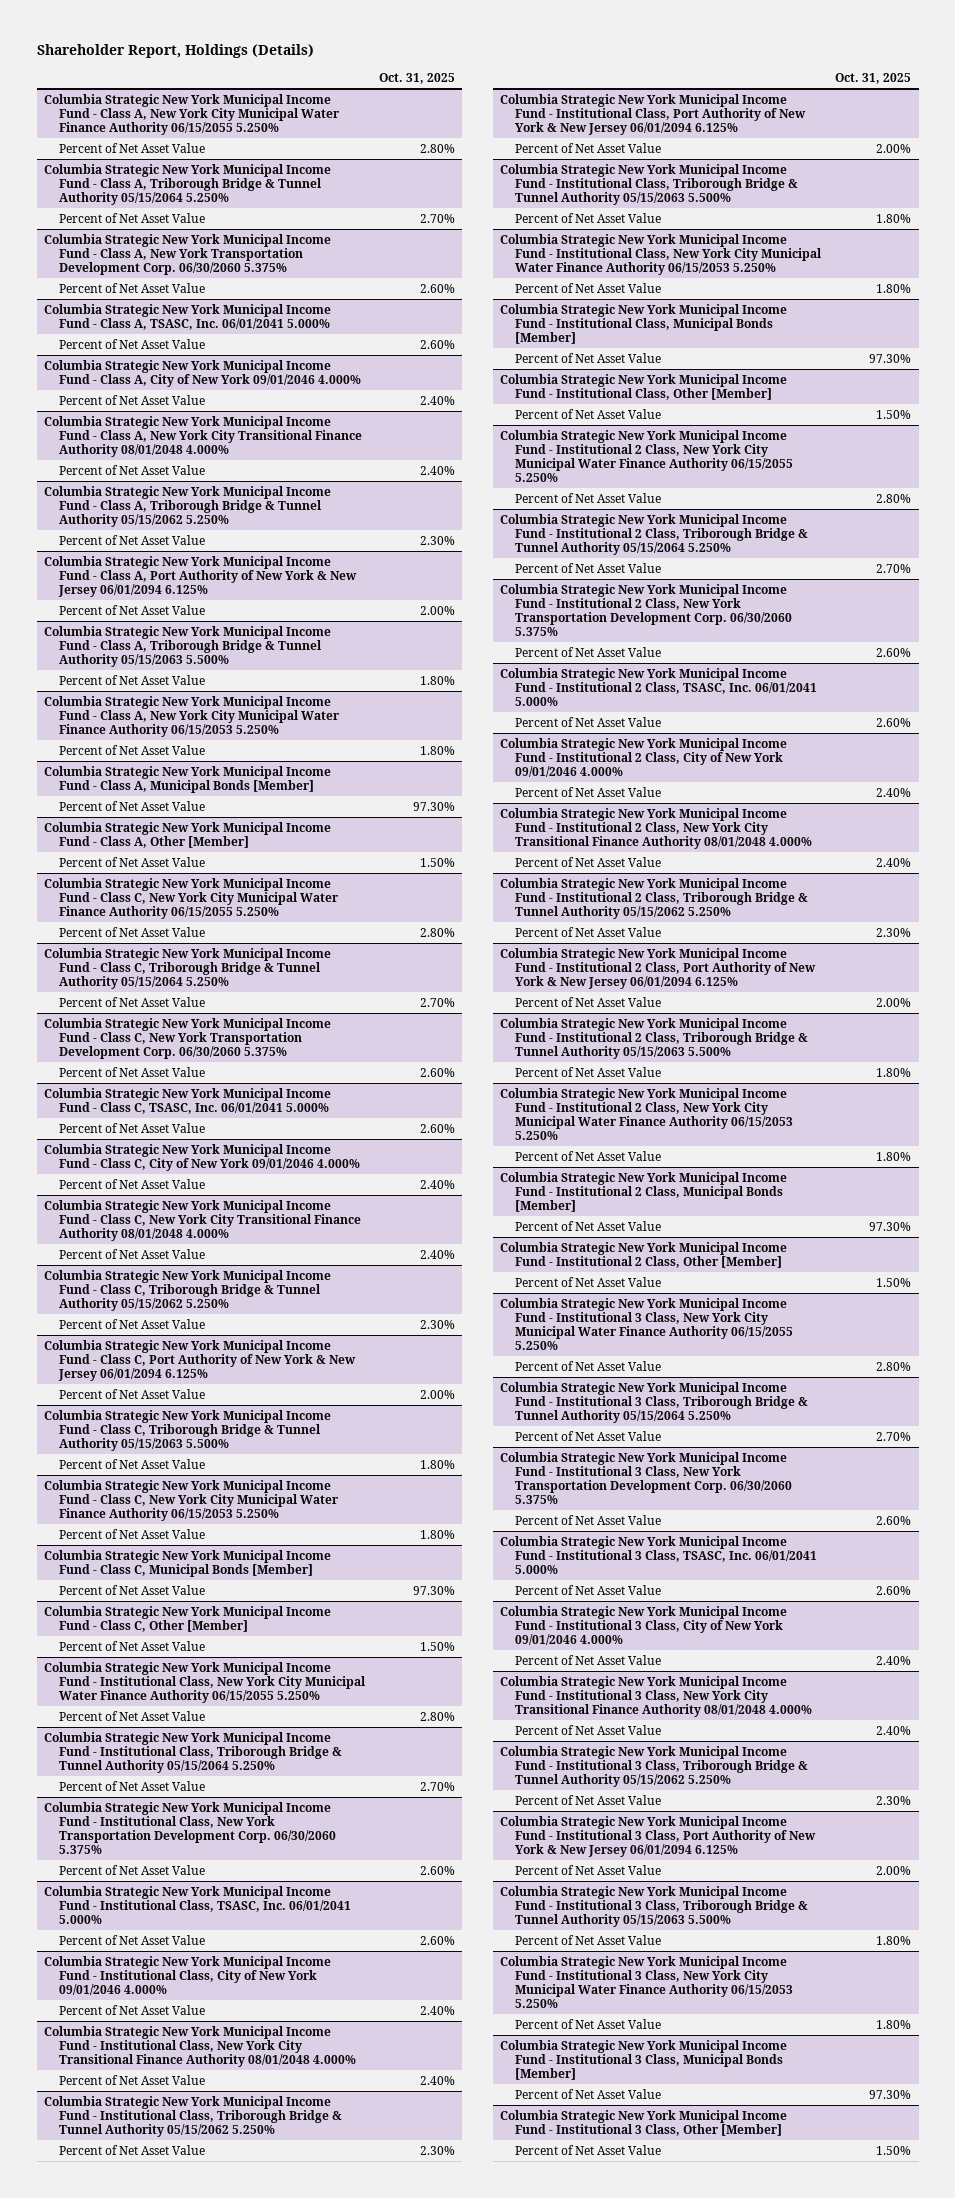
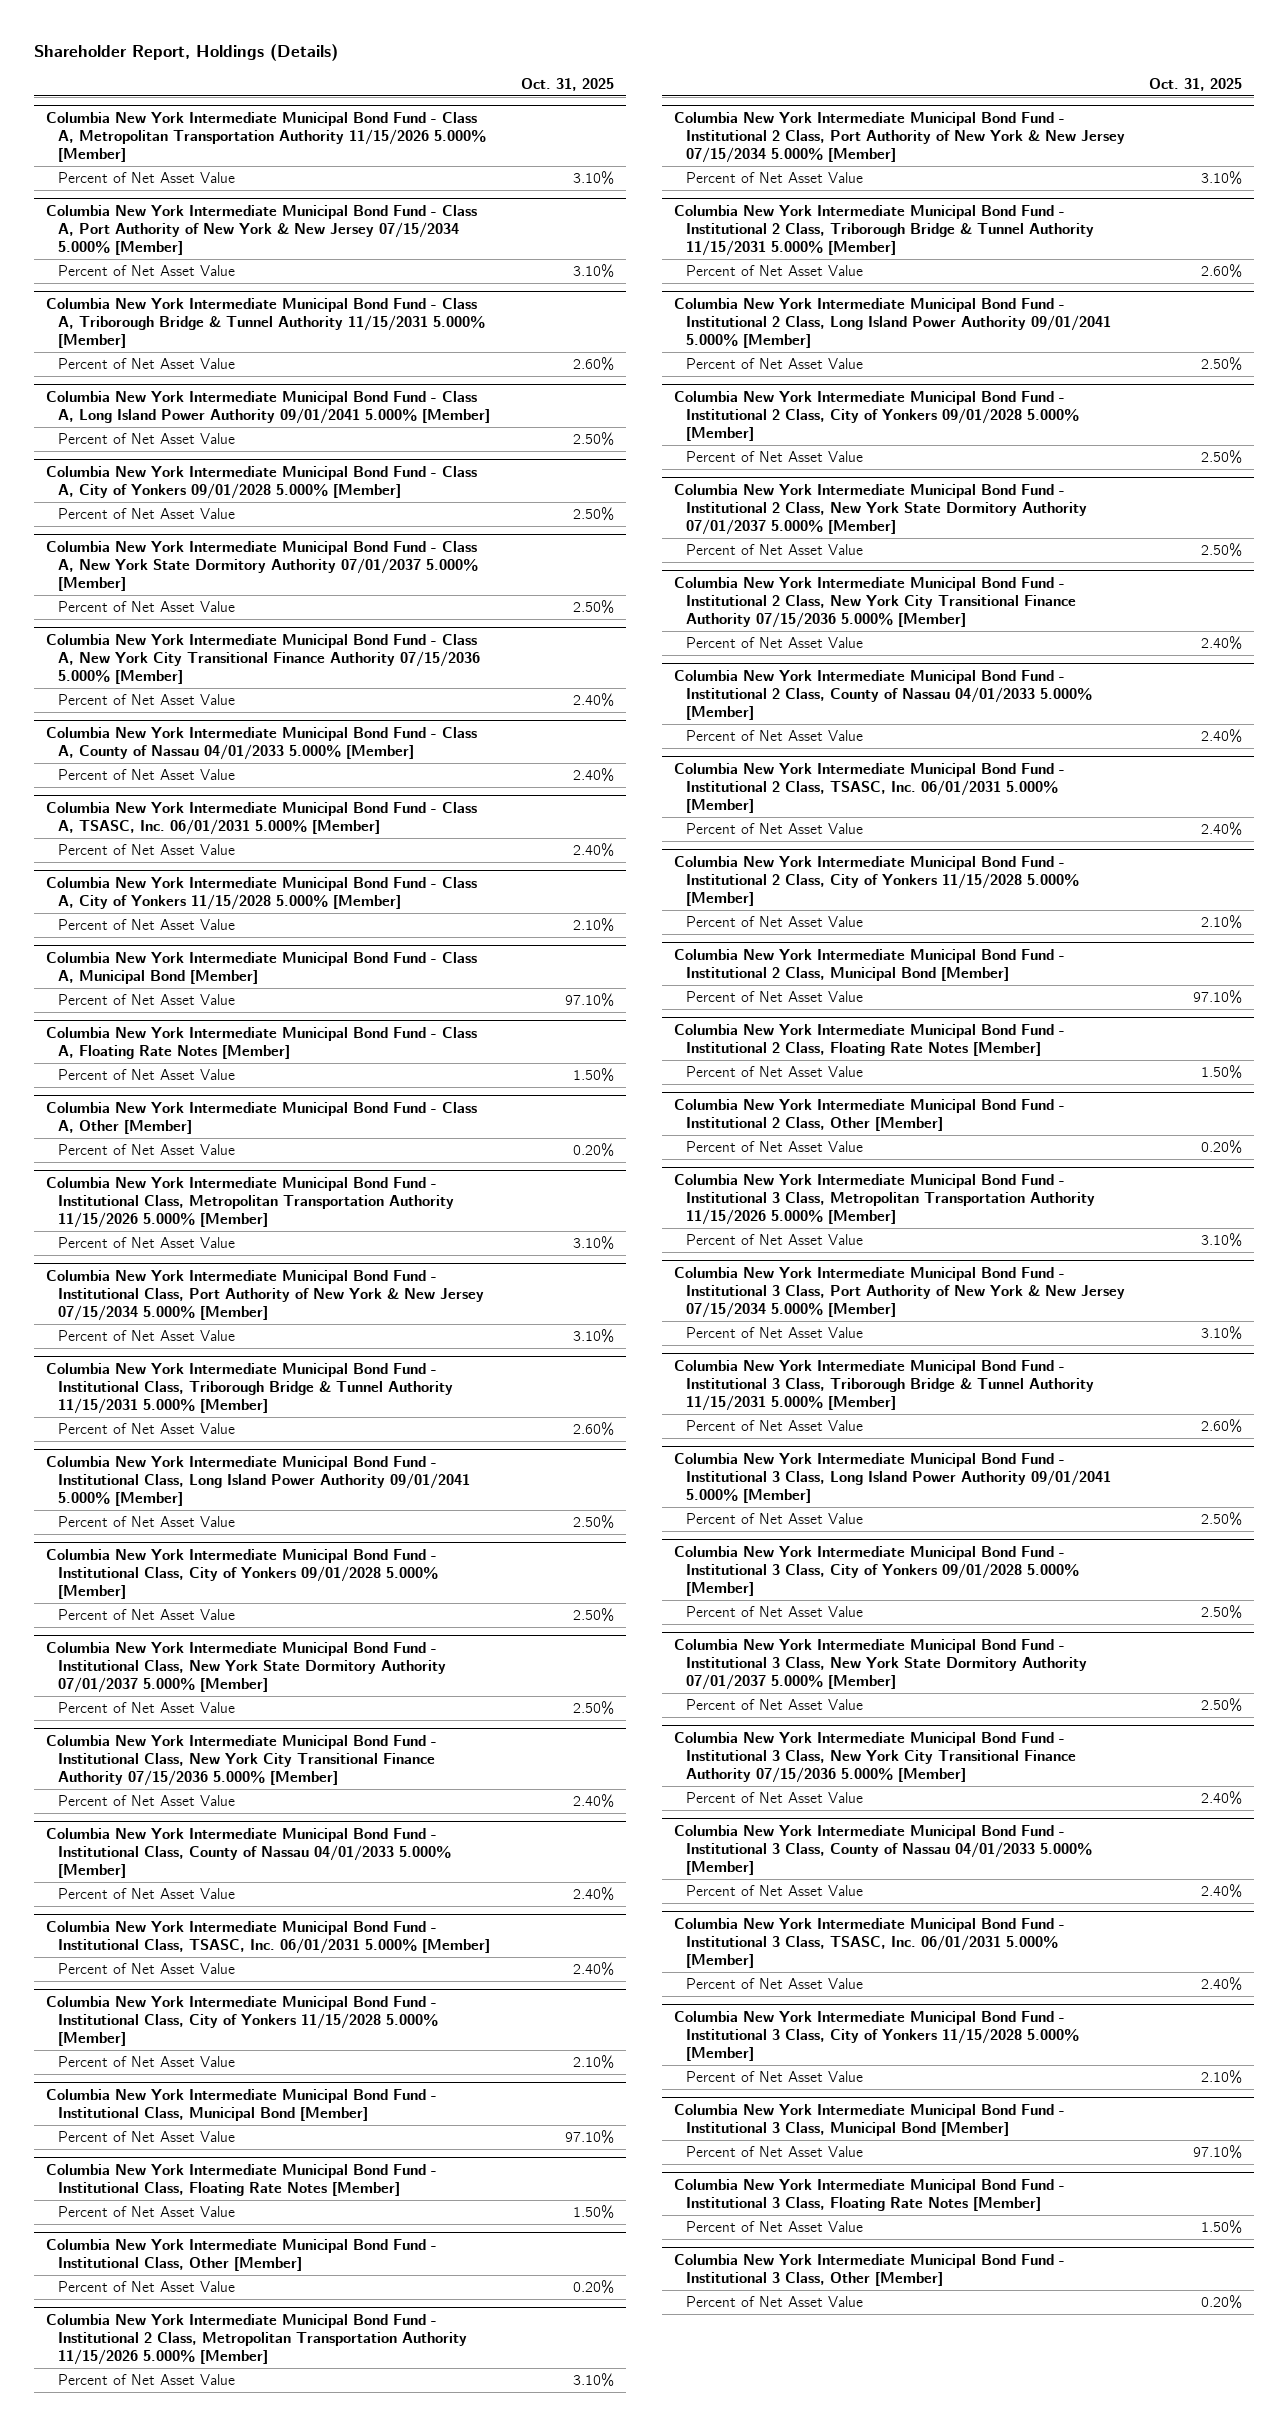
- Columbia Strategic New York Municipal Income Fund - Class A, New York City Municipal Water Finance Authority 06/15/2055 5.250%
- Percent of Net Asset Value | 2.80%
- Columbia Strategic New York Municipal Income Fund - Class A, Triborough Bridge & Tunnel Authority 05/15/2064 5.250%
- Percent of Net Asset Value | 2.70%
- Columbia Strategic New York Municipal Income Fund - Class A, New York Transportation Development Corp. 06/30/2060 5.375%
- Percent of Net Asset Value | 2.60%
- Columbia Strategic New York Municipal Income Fund - Class A, TSASC, Inc. 06/01/2041 5.000%
+ Columbia New York Intermediate Municipal Bond Fund - Class A, Metropolitan Transportation Authority 11/15/2026 5.000% [Member]
+ Percent of Net Asset Value | 3.10%
+ Columbia New York Intermediate Municipal Bond Fund - Class A, Port Authority of New York & New Jersey 07/15/2034 5.000% [Member]
+ Percent of Net Asset Value | 3.10%
+ Columbia New York Intermediate Municipal Bond Fund - Class A, Triborough Bridge & Tunnel Authority 11/15/2031 5.000% [Member]
- Columbia Strategic New York Municipal Income Fund - Class A, City of New York 09/01/2046 4.000%
- Percent of Net Asset Value | 2.40%
- Columbia Strategic New York Municipal Income Fund - Class A, New York City Transitional Finance Authority 08/01/2048 4.000%
+ Columbia New York Intermediate Municipal Bond Fund - Class A, Long Island Power Authority 09/01/2041 5.000% [Member]
+ Percent of Net Asset Value | 2.50%
+ Columbia New York Intermediate Municipal Bond Fund - Class A, City of Yonkers 09/01/2028 5.000% [Member]
+ Percent of Net Asset Value | 2.50%
+ Columbia New York Intermediate Municipal Bond Fund - Class A, New York State Dormitory Authority 07/01/2037 5.000% [Member]
+ Percent of Net Asset Value | 2.50%
+ Columbia New York Intermediate Municipal Bond Fund - Class A, New York City Transitional Finance Authority 07/15/2036 5.000% [Member]
- Columbia Strategic New York Municipal Income Fund - Class A, Triborough Bridge & Tunnel Authority 05/15/2062 5.250%
- Percent of Net Asset Value | 2.30%
- Columbia Strategic New York Municipal Income Fund - Class A, Port Authority of New York & New Jersey 06/01/2094 6.125%
- Percent of Net Asset Value | 2.00%
- Columbia Strategic New York Municipal Income Fund - Class A, Triborough Bridge & Tunnel Authority 05/15/2063 5.500%
- Percent of Net Asset Value | 1.80%
- Columbia Strategic New York Municipal Income Fund - Class A, New York City Municipal Water Finance Authority 06/15/2053 5.250%
- Percent of Net Asset Value | 1.80%
- Columbia Strategic New York Municipal Income Fund - Class A, Municipal Bonds [Member]
- Percent of Net Asset Value | 97.30%
- Columbia Strategic New York Municipal Income Fund - Class A, Other [Member]
- Percent of Net Asset Value | 1.50%
- Columbia Strategic New York Municipal Income Fund - Class C, New York City Municipal Water Finance Authority 06/15/2055 5.250%
- Percent of Net Asset Value | 2.80%
- Columbia Strategic New York Municipal Income Fund - Class C, Triborough Bridge & Tunnel Authority 05/15/2064 5.250%
- Percent of Net Asset Value | 2.70%
- Columbia Strategic New York Municipal Income Fund - Class C, New York Transportation Development Corp. 06/30/2060 5.375%
- Percent of Net Asset Value | 2.60%
- Columbia Strategic New York Municipal Income Fund - Class C, TSASC, Inc. 06/01/2041 5.000%
- Percent of Net Asset Value | 2.60%
- Columbia Strategic New York Municipal Income Fund - Class C, City of New York 09/01/2046 4.000%
+ Columbia New York Intermediate Municipal Bond Fund - Class A, County of Nassau 04/01/2033 5.000% [Member]
- Columbia Strategic New York Municipal Income Fund - Class C, New York City Transitional Finance Authority 08/01/2048 4.000%
+ Columbia New York Intermediate Municipal Bond Fund - Class A, TSASC, Inc. 06/01/2031 5.000% [Member]
- Columbia Strategic New York Municipal Income Fund - Class C, Triborough Bridge & Tunnel Authority 05/15/2062 5.250%
- Percent of Net Asset Value | 2.30%
- Columbia Strategic New York Municipal Income Fund - Class C, Port Authority of New York & New Jersey 06/01/2094 6.125%
- Percent of Net Asset Value | 2.00%
- Columbia Strategic New York Municipal Income Fund - Class C, Triborough Bridge & Tunnel Authority 05/15/2063 5.500%
- Percent of Net Asset Value | 1.80%
- Columbia Strategic New York Municipal Income Fund - Class C, New York City Municipal Water Finance Authority 06/15/2053 5.250%
- Percent of Net Asset Value | 1.80%
- Columbia Strategic New York Municipal Income Fund - Class C, Municipal Bonds [Member]
- Percent of Net Asset Value | 97.30%
- Columbia Strategic New York Municipal Income Fund - Class C, Other [Member]
+ Columbia New York Intermediate Municipal Bond Fund - Class A, City of Yonkers 11/15/2028 5.000% [Member]
+ Percent of Net Asset Value | 2.10%
+ Columbia New York Intermediate Municipal Bond Fund - Class A, Municipal Bond [Member]
+ Percent of Net Asset Value | 97.10%
+ Columbia New York Intermediate Municipal Bond Fund - Class A, Floating Rate Notes [Member]
- Columbia Strategic New York Municipal Income Fund - Institutional Class, New York City Municipal Water Finance Authority 06/15/2055 5.250%
- Percent of Net Asset Value | 2.80%
- Columbia Strategic New York Municipal Income Fund - Institutional Class, Triborough Bridge & Tunnel Authority 05/15/2064 5.250%
- Percent of Net Asset Value | 2.70%
- Columbia Strategic New York Municipal Income Fund - Institutional Class, New York Transportation Development Corp. 06/30/2060 5.375%
- Percent of Net Asset Value | 2.60%
- Columbia Strategic New York Municipal Income Fund - Institutional Class, TSASC, Inc. 06/01/2041 5.000%
+ Columbia New York Intermediate Municipal Bond Fund - Class A, Other [Member]
+ Percent of Net Asset Value | 0.20%
+ Columbia New York Intermediate Municipal Bond Fund - Institutional Class, Metropolitan Transportation Authority 11/15/2026 5.000% [Member]
+ Percent of Net Asset Value | 3.10%
+ Columbia New York Intermediate Municipal Bond Fund - Institutional Class, Port Authority of New York & New Jersey 07/15/2034 5.000% [Member]
+ Percent of Net Asset Value | 3.10%
+ Columbia New York Intermediate Municipal Bond Fund - Institutional Class, Triborough Bridge & Tunnel Authority 11/15/2031 5.000% [Member]
- Columbia Strategic New York Municipal Income Fund - Institutional Class, City of New York 09/01/2046 4.000%
+ Columbia New York Intermediate Municipal Bond Fund - Institutional Class, Long Island Power Authority 09/01/2041 5.000% [Member]
+ Percent of Net Asset Value | 2.50%
+ Columbia New York Intermediate Municipal Bond Fund - Institutional Class, City of Yonkers 09/01/2028 5.000% [Member]
+ Percent of Net Asset Value | 2.50%
+ Columbia New York Intermediate Municipal Bond Fund - Institutional Class, New York State Dormitory Authority 07/01/2037 5.000% [Member]
+ Percent of Net Asset Value | 2.50%
+ Columbia New York Intermediate Municipal Bond Fund - Institutional Class, New York City Transitional Finance Authority 07/15/2036 5.000% [Member]
- Columbia Strategic New York Municipal Income Fund - Institutional Class, New York City Transitional Finance Authority 08/01/2048 4.000%
+ Columbia New York Intermediate Municipal Bond Fund - Institutional Class, County of Nassau 04/01/2033 5.000% [Member]
- Columbia Strategic New York Municipal Income Fund - Institutional Class, Triborough Bridge & Tunnel Authority 05/15/2062 5.250%
- Percent of Net Asset Value | 2.30%
- Columbia Strategic New York Municipal Income Fund - Institutional Class, Port Authority of New York & New Jersey 06/01/2094 6.125%
- Percent of Net Asset Value | 2.00%
- Columbia Strategic New York Municipal Income Fund - Institutional Class, Triborough Bridge & Tunnel Authority 05/15/2063 5.500%
- Percent of Net Asset Value | 1.80%
- Columbia Strategic New York Municipal Income Fund - Institutional Class, New York City Municipal Water Finance Authority 06/15/2053 5.250%
- Percent of Net Asset Value | 1.80%
- Columbia Strategic New York Municipal Income Fund - Institutional Class, Municipal Bonds [Member]
- Percent of Net Asset Value | 97.30%
- Columbia Strategic New York Municipal Income Fund - Institutional Class, Other [Member]
+ Columbia New York Intermediate Municipal Bond Fund - Institutional Class, TSASC, Inc. 06/01/2031 5.000% [Member]
+ Percent of Net Asset Value | 2.40%
+ Columbia New York Intermediate Municipal Bond Fund - Institutional Class, City of Yonkers 11/15/2028 5.000% [Member]
+ Percent of Net Asset Value | 2.10%
+ Columbia New York Intermediate Municipal Bond Fund - Institutional Class, Municipal Bond [Member]
+ Percent of Net Asset Value | 97.10%
+ Columbia New York Intermediate Municipal Bond Fund - Institutional Class, Floating Rate Notes [Member]
- Columbia Strategic New York Municipal Income Fund - Institutional 2 Class, New York City Municipal Water Finance Authority 06/15/2055 5.250%
- Percent of Net Asset Value | 2.80%
- Columbia Strategic New York Municipal Income Fund - Institutional 2 Class, Triborough Bridge & Tunnel Authority 05/15/2064 5.250%
- Percent of Net Asset Value | 2.70%
- Columbia Strategic New York Municipal Income Fund - Institutional 2 Class, New York Transportation Development Corp. 06/30/2060 5.375%
- Percent of Net Asset Value | 2.60%
- Columbia Strategic New York Municipal Income Fund - Institutional 2 Class, TSASC, Inc. 06/01/2041 5.000%
+ Columbia New York Intermediate Municipal Bond Fund - Institutional Class, Other [Member]
+ Percent of Net Asset Value | 0.20%
+ Columbia New York Intermediate Municipal Bond Fund - Institutional 2 Class, Metropolitan Transportation Authority 11/15/2026 5.000% [Member]
+ Percent of Net Asset Value | 3.10%
+ Columbia New York Intermediate Municipal Bond Fund - Institutional 2 Class, Port Authority of New York & New Jersey 07/15/2034 5.000% [Member]
+ Percent of Net Asset Value | 3.10%
+ Columbia New York Intermediate Municipal Bond Fund - Institutional 2 Class, Triborough Bridge & Tunnel Authority 11/15/2031 5.000% [Member]
- Columbia Strategic New York Municipal Income Fund - Institutional 2 Class, City of New York 09/01/2046 4.000%
+ Columbia New York Intermediate Municipal Bond Fund - Institutional 2 Class, Long Island Power Authority 09/01/2041 5.000% [Member]
+ Percent of Net Asset Value | 2.50%
+ Columbia New York Intermediate Municipal Bond Fund - Institutional 2 Class, City of Yonkers 09/01/2028 5.000% [Member]
+ Percent of Net Asset Value | 2.50%
+ Columbia New York Intermediate Municipal Bond Fund - Institutional 2 Class, New York State Dormitory Authority 07/01/2037 5.000% [Member]
+ Percent of Net Asset Value | 2.50%
+ Columbia New York Intermediate Municipal Bond Fund - Institutional 2 Class, New York City Transitional Finance Authority 07/15/2036 5.000% [Member]
- Columbia Strategic New York Municipal Income Fund - Institutional 2 Class, New York City Transitional Finance Authority 08/01/2048 4.000%
+ Columbia New York Intermediate Municipal Bond Fund - Institutional 2 Class, County of Nassau 04/01/2033 5.000% [Member]
- Columbia Strategic New York Municipal Income Fund - Institutional 2 Class, Triborough Bridge & Tunnel Authority 05/15/2062 5.250%
- Percent of Net Asset Value | 2.30%
- Columbia Strategic New York Municipal Income Fund - Institutional 2 Class, Port Authority of New York & New Jersey 06/01/2094 6.125%
- Percent of Net Asset Value | 2.00%
- Columbia Strategic New York Municipal Income Fund - Institutional 2 Class, Triborough Bridge & Tunnel Authority 05/15/2063 5.500%
- Percent of Net Asset Value | 1.80%
- Columbia Strategic New York Municipal Income Fund - Institutional 2 Class, New York City Municipal Water Finance Authority 06/15/2053 5.250%
- Percent of Net Asset Value | 1.80%
- Columbia Strategic New York Municipal Income Fund - Institutional 2 Class, Municipal Bonds [Member]
- Percent of Net Asset Value | 97.30%
- Columbia Strategic New York Municipal Income Fund - Institutional 2 Class, Other [Member]
+ Columbia New York Intermediate Municipal Bond Fund - Institutional 2 Class, TSASC, Inc. 06/01/2031 5.000% [Member]
+ Percent of Net Asset Value | 2.40%
+ Columbia New York Intermediate Municipal Bond Fund - Institutional 2 Class, City of Yonkers 11/15/2028 5.000% [Member]
+ Percent of Net Asset Value | 2.10%
+ Columbia New York Intermediate Municipal Bond Fund - Institutional 2 Class, Municipal Bond [Member]
+ Percent of Net Asset Value | 97.10%
+ Columbia New York Intermediate Municipal Bond Fund - Institutional 2 Class, Floating Rate Notes [Member]
- Columbia Strategic New York Municipal Income Fund - Institutional 3 Class, New York City Municipal Water Finance Authority 06/15/2055 5.250%
- Percent of Net Asset Value | 2.80%
- Columbia Strategic New York Municipal Income Fund - Institutional 3 Class, Triborough Bridge & Tunnel Authority 05/15/2064 5.250%
- Percent of Net Asset Value | 2.70%
- Columbia Strategic New York Municipal Income Fund - Institutional 3 Class, New York Transportation Development Corp. 06/30/2060 5.375%
- Percent of Net Asset Value | 2.60%
- Columbia Strategic New York Municipal Income Fund - Institutional 3 Class, TSASC, Inc. 06/01/2041 5.000%
+ Columbia New York Intermediate Municipal Bond Fund - Institutional 2 Class, Other [Member]
+ Percent of Net Asset Value | 0.20%
+ Columbia New York Intermediate Municipal Bond Fund - Institutional 3 Class, Metropolitan Transportation Authority 11/15/2026 5.000% [Member]
+ Percent of Net Asset Value | 3.10%
+ Columbia New York Intermediate Municipal Bond Fund - Institutional 3 Class, Port Authority of New York & New Jersey 07/15/2034 5.000% [Member]
+ Percent of Net Asset Value | 3.10%
+ Columbia New York Intermediate Municipal Bond Fund - Institutional 3 Class, Triborough Bridge & Tunnel Authority 11/15/2031 5.000% [Member]
- Columbia Strategic New York Municipal Income Fund - Institutional 3 Class, City of New York 09/01/2046 4.000%
+ Columbia New York Intermediate Municipal Bond Fund - Institutional 3 Class, Long Island Power Authority 09/01/2041 5.000% [Member]
+ Percent of Net Asset Value | 2.50%
+ Columbia New York Intermediate Municipal Bond Fund - Institutional 3 Class, City of Yonkers 09/01/2028 5.000% [Member]
+ Percent of Net Asset Value | 2.50%
+ Columbia New York Intermediate Municipal Bond Fund - Institutional 3 Class, New York State Dormitory Authority 07/01/2037 5.000% [Member]
+ Percent of Net Asset Value | 2.50%
+ Columbia New York Intermediate Municipal Bond Fund - Institutional 3 Class, New York City Transitional Finance Authority 07/15/2036 5.000% [Member]
- Columbia Strategic New York Municipal Income Fund - Institutional 3 Class, New York City Transitional Finance Authority 08/01/2048 4.000%
+ Columbia New York Intermediate Municipal Bond Fund - Institutional 3 Class, County of Nassau 04/01/2033 5.000% [Member]
- Columbia Strategic New York Municipal Income Fund - Institutional 3 Class, Triborough Bridge & Tunnel Authority 05/15/2062 5.250%
- Percent of Net Asset Value | 2.30%
- Columbia Strategic New York Municipal Income Fund - Institutional 3 Class, Port Authority of New York & New Jersey 06/01/2094 6.125%
- Percent of Net Asset Value | 2.00%
- Columbia Strategic New York Municipal Income Fund - Institutional 3 Class, Triborough Bridge & Tunnel Authority 05/15/2063 5.500%
- Percent of Net Asset Value | 1.80%
- Columbia Strategic New York Municipal Income Fund - Institutional 3 Class, New York City Municipal Water Finance Authority 06/15/2053 5.250%
- Percent of Net Asset Value | 1.80%
- Columbia Strategic New York Municipal Income Fund - Institutional 3 Class, Municipal Bonds [Member]
- Percent of Net Asset Value | 97.30%
- Columbia Strategic New York Municipal Income Fund - Institutional 3 Class, Other [Member]
+ Columbia New York Intermediate Municipal Bond Fund - Institutional 3 Class, TSASC, Inc. 06/01/2031 5.000% [Member]
+ Percent of Net Asset Value | 2.40%
+ Columbia New York Intermediate Municipal Bond Fund - Institutional 3 Class, City of Yonkers 11/15/2028 5.000% [Member]
+ Percent of Net Asset Value | 2.10%
+ Columbia New York Intermediate Municipal Bond Fund - Institutional 3 Class, Municipal Bond [Member]
+ Percent of Net Asset Value | 97.10%
+ Columbia New York Intermediate Municipal Bond Fund - Institutional 3 Class, Floating Rate Notes [Member]
+ Columbia New York Intermediate Municipal Bond Fund - Institutional 3 Class, Other [Member]
+ Percent of Net Asset Value | 0.20%

